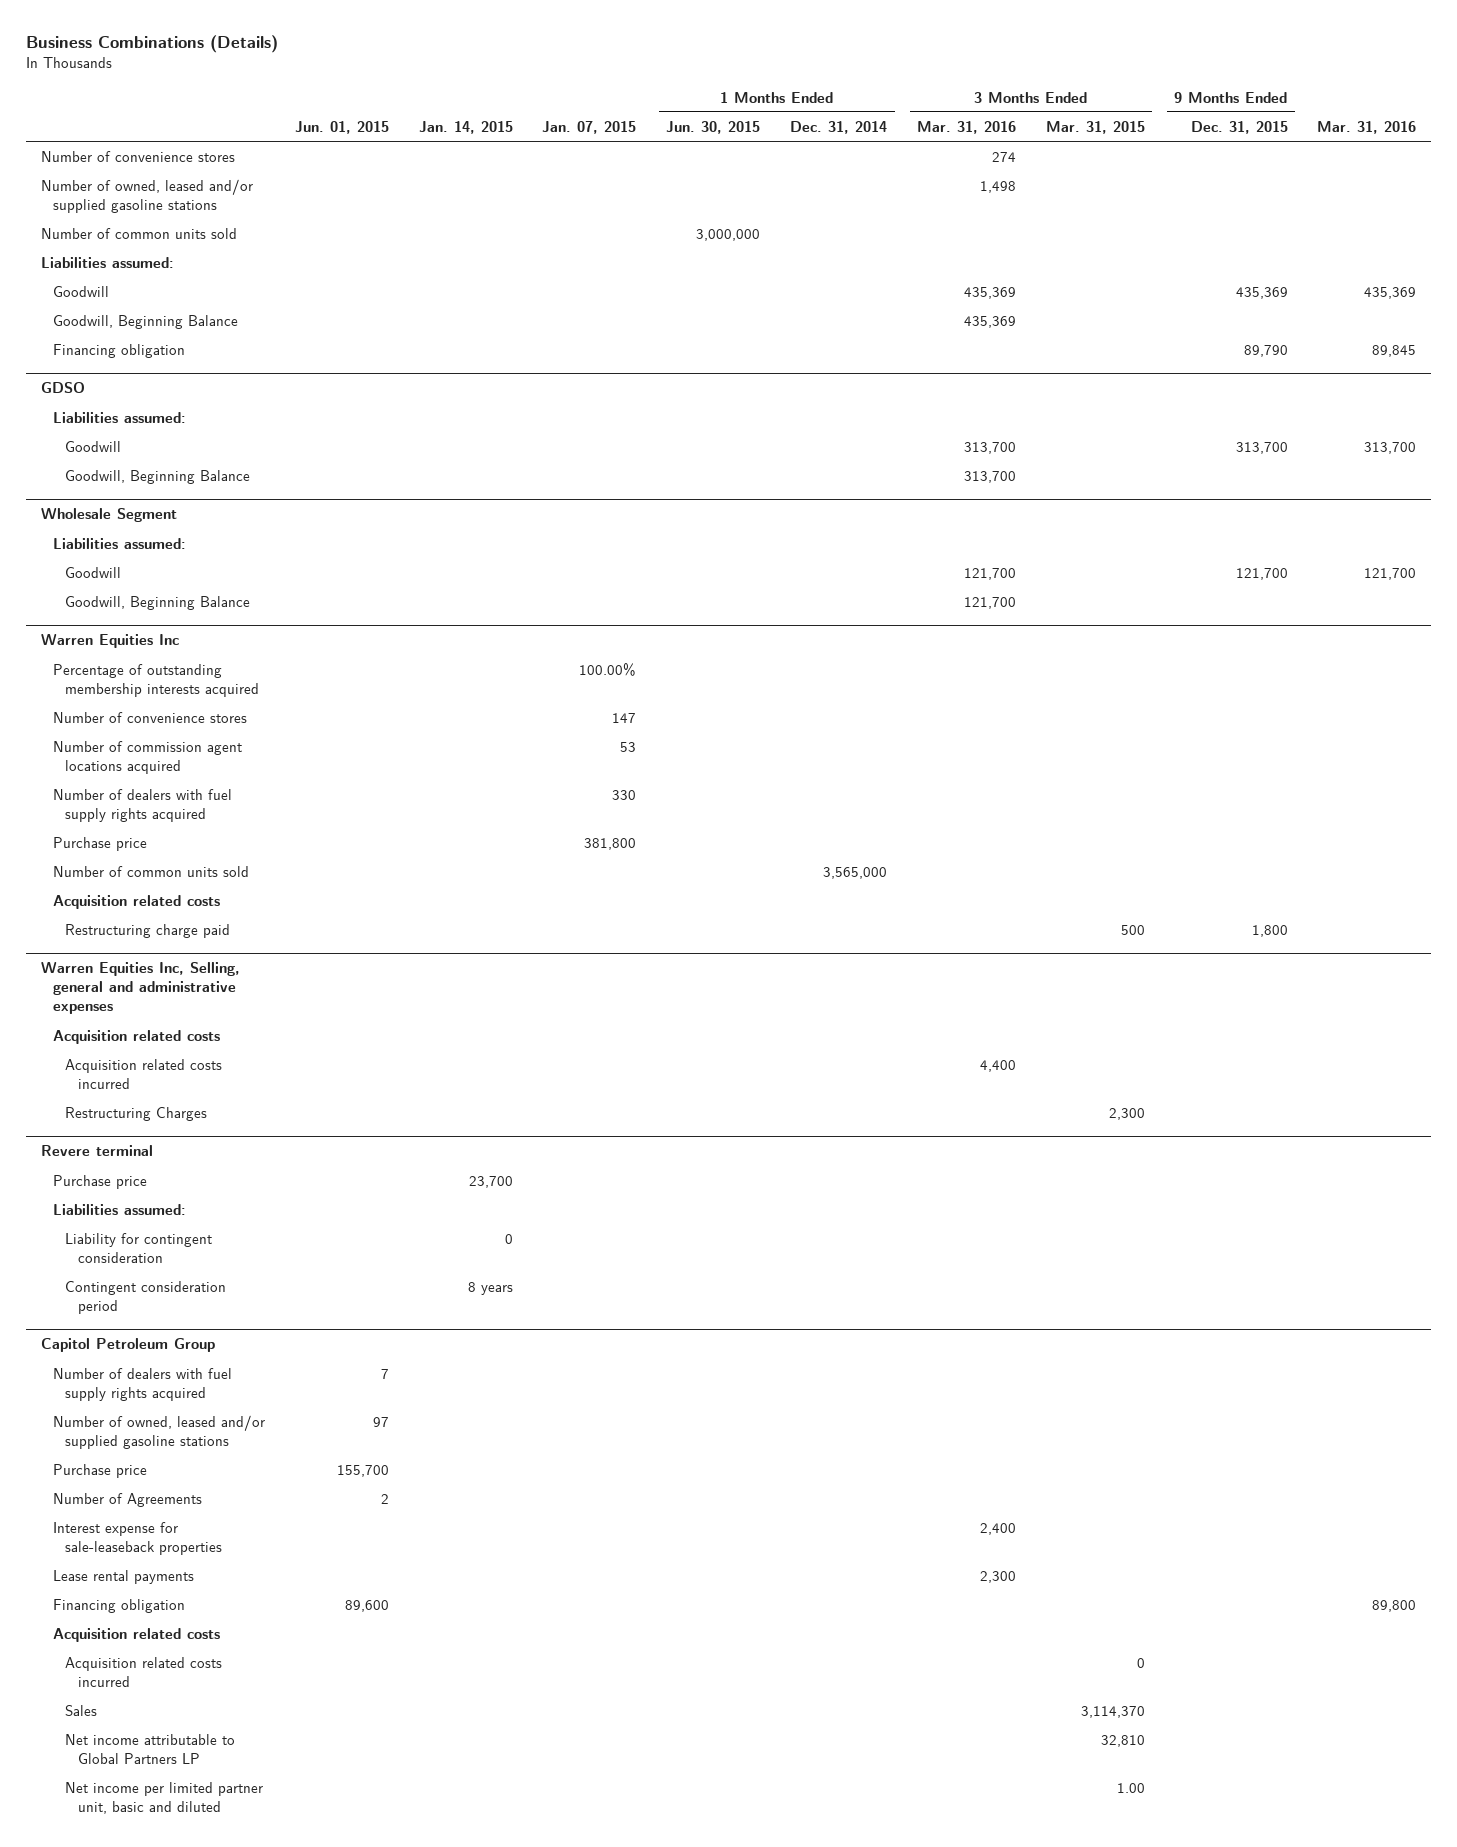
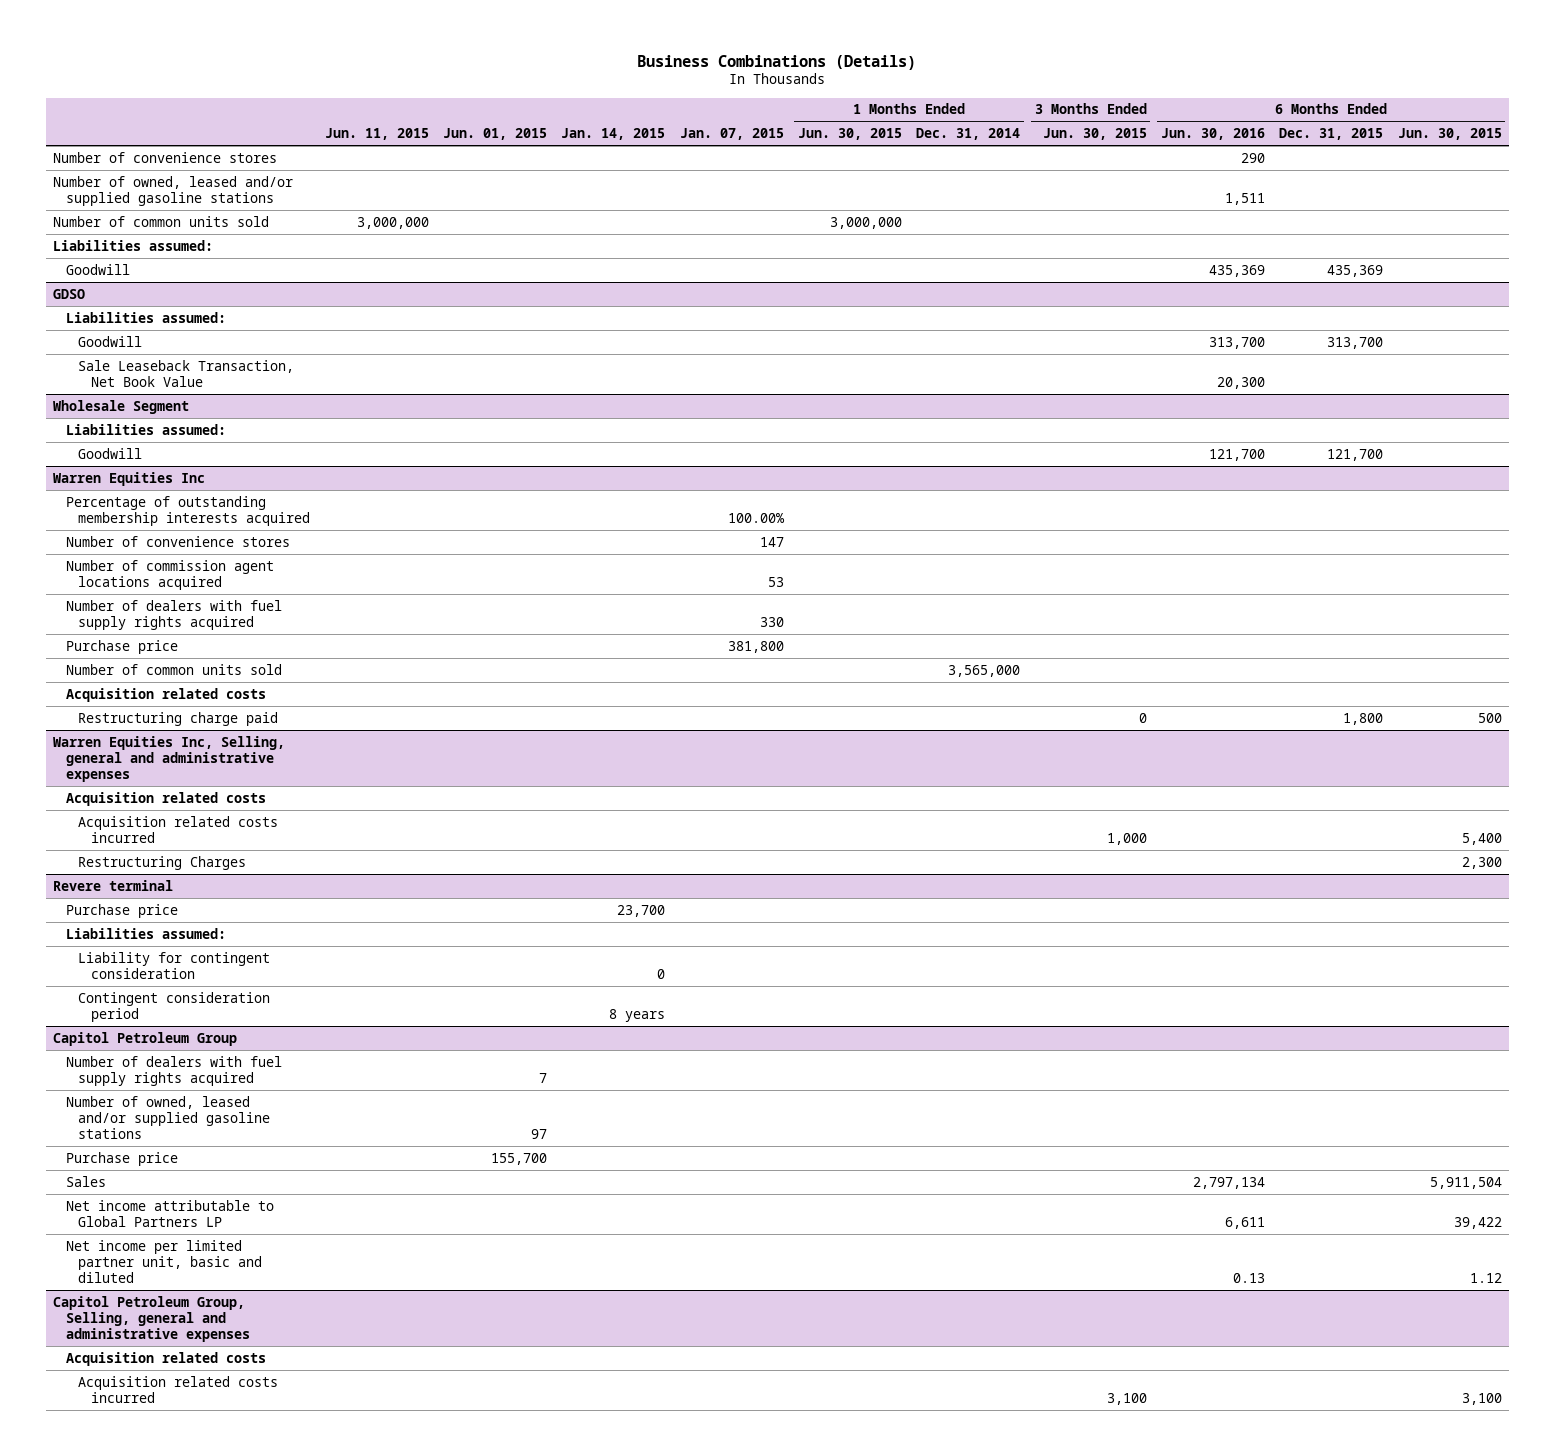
- | Jun. 01, 2015 | Jan. 14, 2015 | Jan. 07, 2015 | 1 Months Ended Jun. 30, 2015 | 1 Months Ended Dec. 31, 2014 | 3 Months Ended Mar. 31, 2016 | 3 Months Ended Mar. 31, 2015 | 9 Months Ended Dec. 31, 2015 | Mar. 31, 2016
+ | Jun. 11, 2015 | Jun. 01, 2015 | Jan. 14, 2015 | Jan. 07, 2015 | 1 Months Ended Jun. 30, 2015 | 1 Months Ended Dec. 31, 2014 | 3 Months Ended Jun. 30, 2015 | 6 Months Ended Jun. 30, 2016 | 6 Months Ended Dec. 31, 2015 | 6 Months Ended Jun. 30, 2015
- Goodwill, Beginning Balance | | | | | | 435,369 | | |
- Financing obligation | | | | | | | | 89,790 | 89,845
@ GDSO
- Goodwill, Beginning Balance | | | | | | 313,700 | | |
+ Sale Leaseback Transaction, Net Book Value | | | | | | | | 20,300 | |
@ Wholesale Segment
- Goodwill, Beginning Balance | | | | | | 121,700 | | |
@ Capitol Petroleum Group
- Number of Agreements | 2 | | | | | | | |
- Interest expense for sale-leaseback properties | | | | | | 2,400 | | |
- Lease rental payments | | | | | | 2,300 | | |
- Financing obligation | 89,600 | | | | | | | | 89,800
- Acquisition related costs
- Acquisition related costs incurred | | | | | | | 0 | |
+ Capitol Petroleum Group, Selling, general and administrative expenses
+ Acquisition related costs
+ Acquisition related costs incurred | | | | | | | 3,100 | | | 3,100

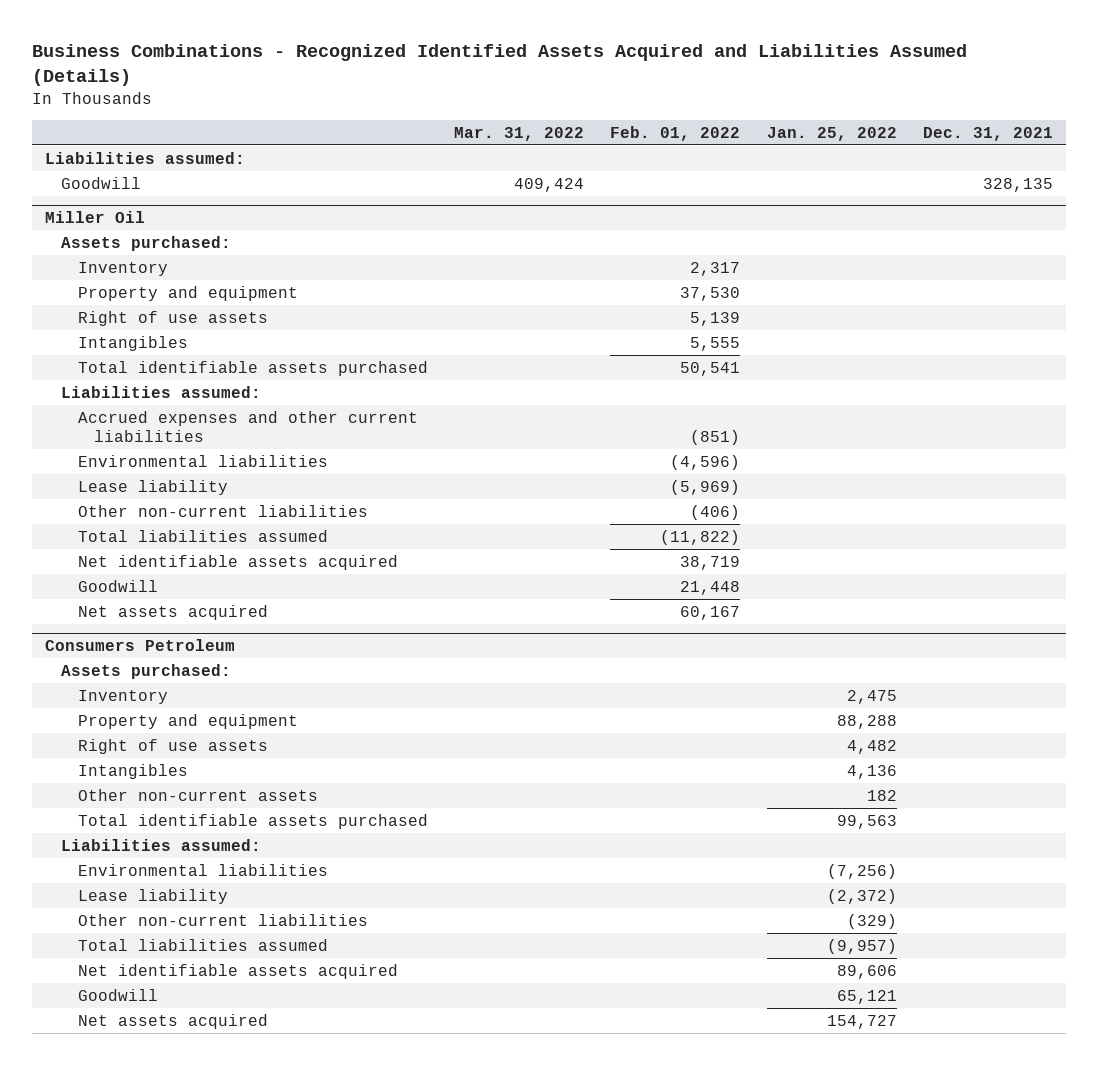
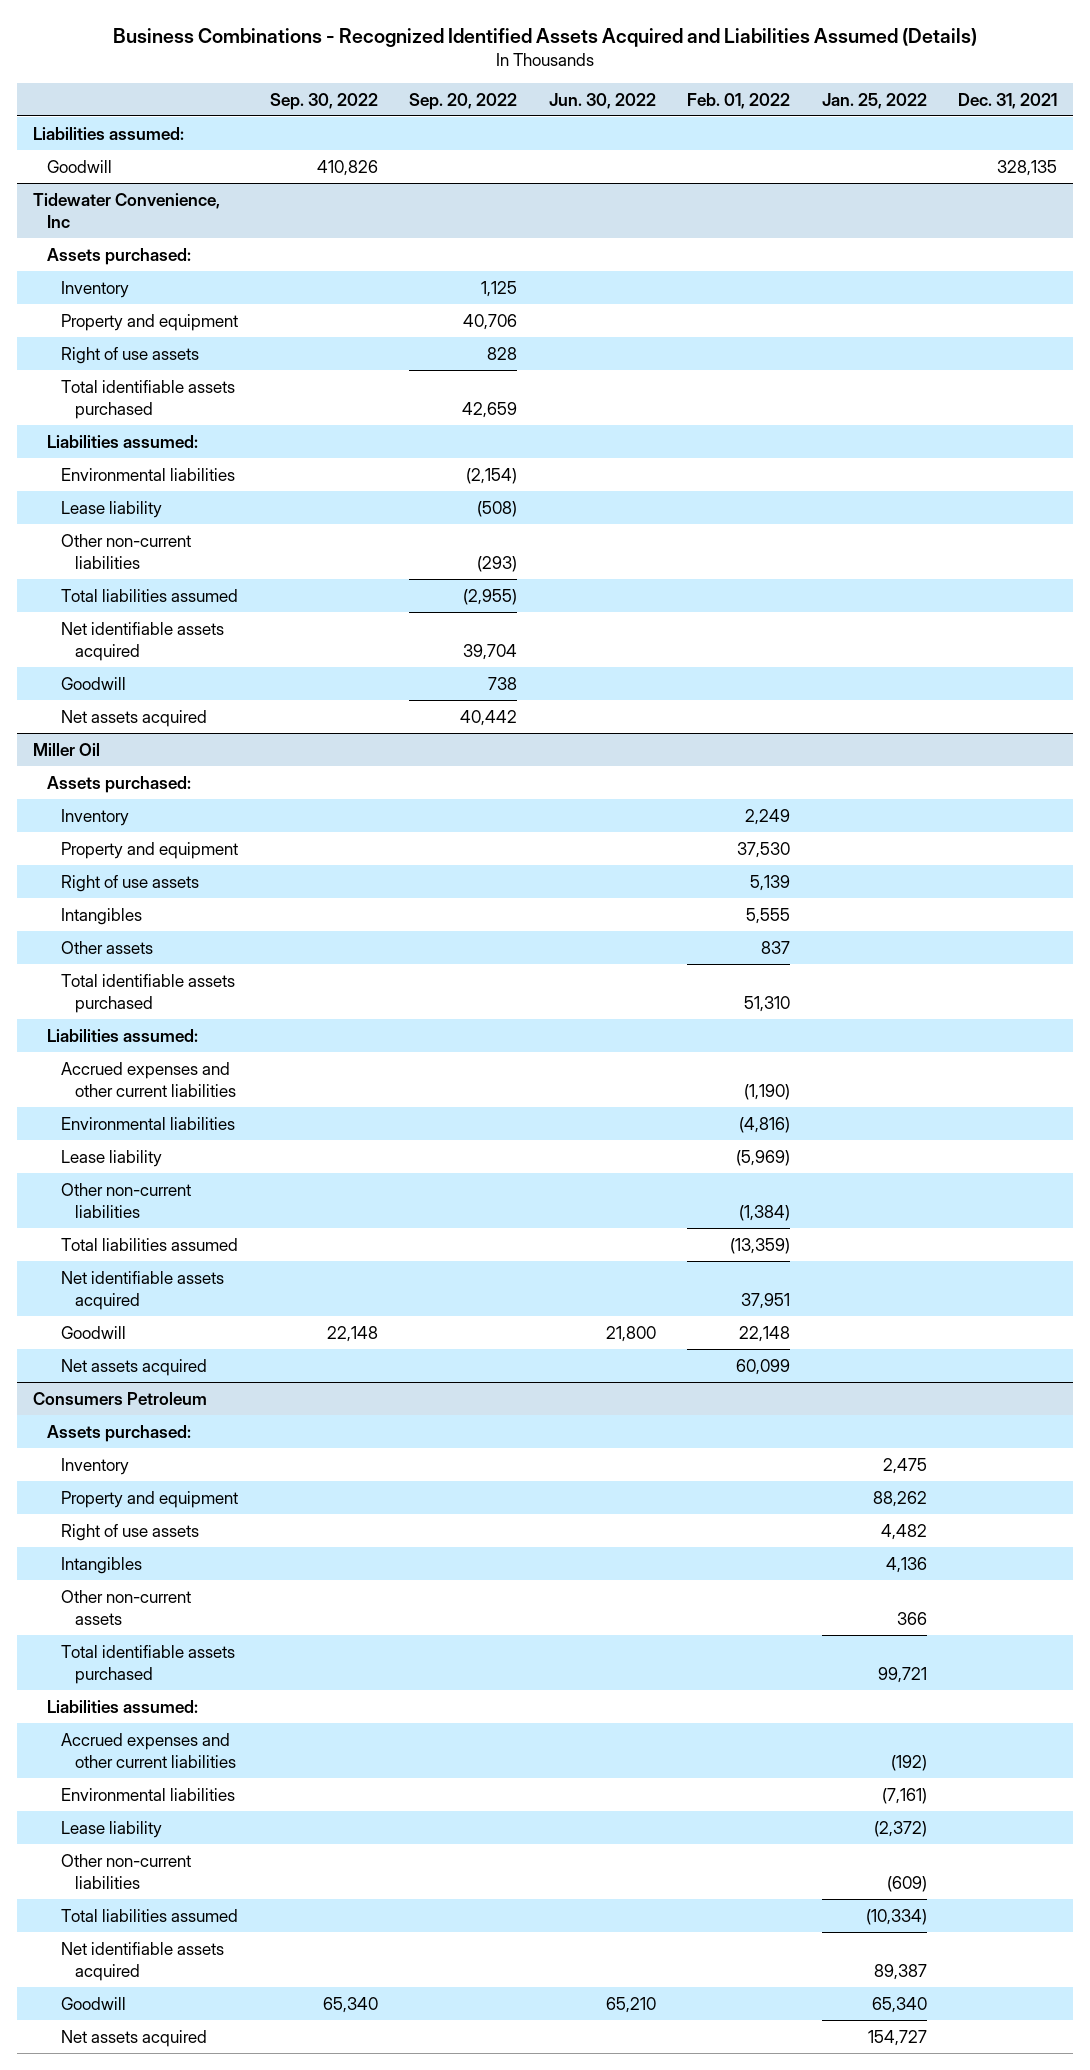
- | Mar. 31, 2022 | Feb. 01, 2022 | Jan. 25, 2022 | Dec. 31, 2021
+ | Sep. 30, 2022 | Sep. 20, 2022 | Jun. 30, 2022 | Feb. 01, 2022 | Jan. 25, 2022 | Dec. 31, 2021
+ Tidewater Convenience, Inc
+ Assets purchased:
+ Inventory | | 1,125 | | | |
+ Property and equipment | | 40,706 | | | |
+ Right of use assets | | 828 | | | |
+ Total identifiable assets purchased | | 42,659 | | | |
+ Liabilities assumed:
+ Environmental liabilities | | (2,154) | | | |
+ Lease liability | | (508) | | | |
+ Other non-current liabilities | | (293) | | | |
+ Total liabilities assumed | | (2,955) | | | |
+ Net identifiable assets acquired | | 39,704 | | | |
+ Goodwill | | 738 | | | |
+ Net assets acquired | | 40,442 | | | |
@ Miller Oil
- Inventory | | 2,317 | |
+ Inventory | | | | 2,249 | |
- Total identifiable assets purchased | | 50,541 | |
+ Other assets | | | | 837 | |
+ Total identifiable assets purchased | | | | 51,310 | |
- Accrued expenses and other current liabilities | | (851) | |
- Environmental liabilities | | (4,596) | |
+ Accrued expenses and other current liabilities | | | | (1,190) | |
+ Environmental liabilities | | | | (4,816) | |
- Other non-current liabilities | | (406) | |
- Total liabilities assumed | | (11,822) | |
- Net identifiable assets acquired | | 38,719 | |
- Goodwill | | 21,448 | |
- Net assets acquired | | 60,167 | |
+ Other non-current liabilities | | | | (1,384) | |
+ Total liabilities assumed | | | | (13,359) | |
+ Net identifiable assets acquired | | | | 37,951 | |
+ Goodwill | 22,148 | | 21,800 | 22,148 | |
+ Net assets acquired | | | | 60,099 | |
@ Consumers Petroleum
- Property and equipment | | | 88,288 |
+ Property and equipment | | | | | 88,262 |
- Other non-current assets | | | 182 |
- Total identifiable assets purchased | | | 99,563 |
+ Other non-current assets | | | | | 366 |
+ Total identifiable assets purchased | | | | | 99,721 |
- Environmental liabilities | | | (7,256) |
+ Accrued expenses and other current liabilities | | | | | (192) |
+ Environmental liabilities | | | | | (7,161) |
- Other non-current liabilities | | | (329) |
- Total liabilities assumed | | | (9,957) |
- Net identifiable assets acquired | | | 89,606 |
- Goodwill | | | 65,121 |
+ Other non-current liabilities | | | | | (609) |
+ Total liabilities assumed | | | | | (10,334) |
+ Net identifiable assets acquired | | | | | 89,387 |
+ Goodwill | 65,340 | | 65,210 | | 65,340 |

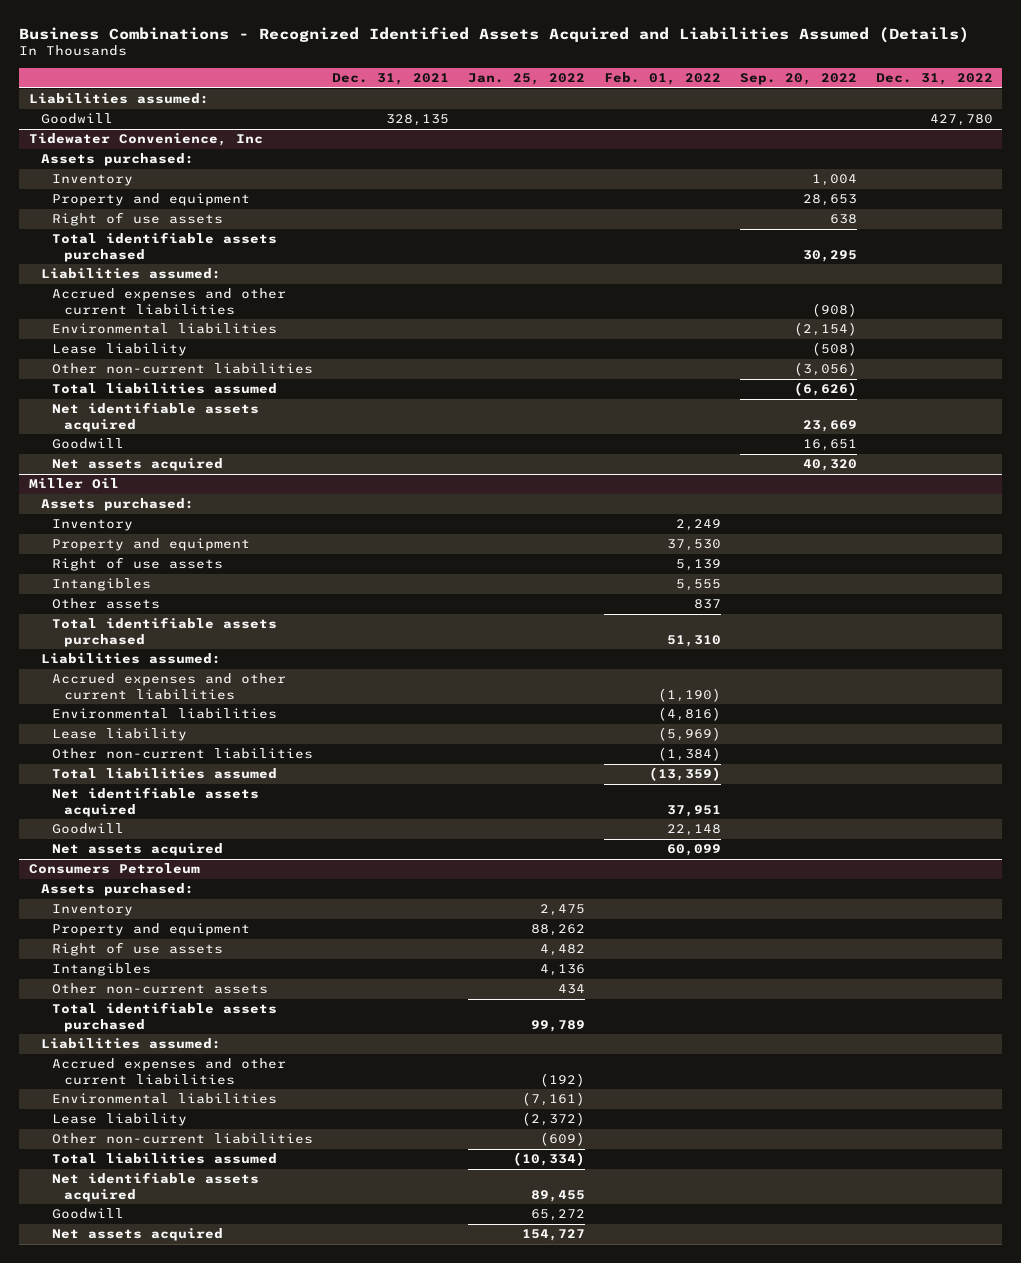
- | Sep. 30, 2022 | Sep. 20, 2022 | Jun. 30, 2022 | Feb. 01, 2022 | Jan. 25, 2022 | Dec. 31, 2021
+ | Dec. 31, 2021 | Jan. 25, 2022 | Feb. 01, 2022 | Sep. 20, 2022 | Dec. 31, 2022
@ Tidewater Convenience, Inc
- Inventory | | 1,125 | | | |
- Property and equipment | | 40,706 | | | |
- Right of use assets | | 828 | | | |
- Total identifiable assets purchased | | 42,659 | | | |
+ Inventory | | | | 1,004 |
+ Property and equipment | | | | 28,653 |
+ Right of use assets | | | | 638 |
+ Total identifiable assets purchased | | | | 30,295 |
+ Accrued expenses and other current liabilities | | | | (908) |
- Other non-current liabilities | | (293) | | | |
- Total liabilities assumed | | (2,955) | | | |
- Net identifiable assets acquired | | 39,704 | | | |
- Goodwill | | 738 | | | |
- Net assets acquired | | 40,442 | | | |
+ Other non-current liabilities | | | | (3,056) |
+ Total liabilities assumed | | | | (6,626) |
+ Net identifiable assets acquired | | | | 23,669 |
+ Goodwill | | | | 16,651 |
+ Net assets acquired | | | | 40,320 |
@ Consumers Petroleum
- Other non-current assets | | | | | 366 |
- Total identifiable assets purchased | | | | | 99,721 |
+ Other non-current assets | | 434 | | |
+ Total identifiable assets purchased | | 99,789 | | |
- Net identifiable assets acquired | | | | | 89,387 |
- Goodwill | 65,340 | | 65,210 | | 65,340 |
+ Net identifiable assets acquired | | 89,455 | | |
+ Goodwill | | 65,272 | | |

